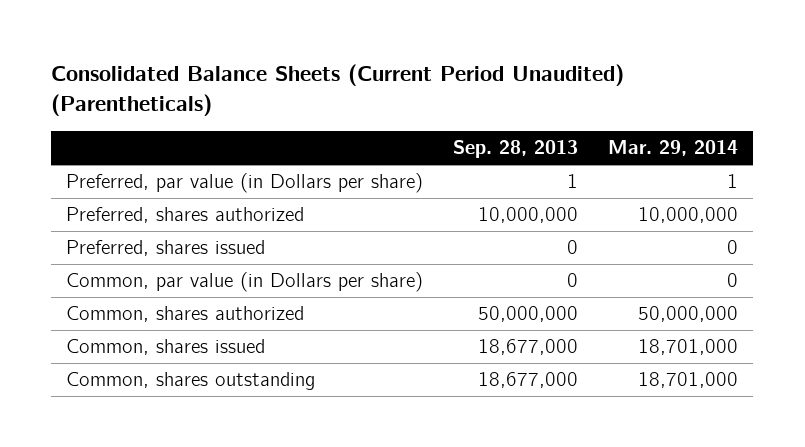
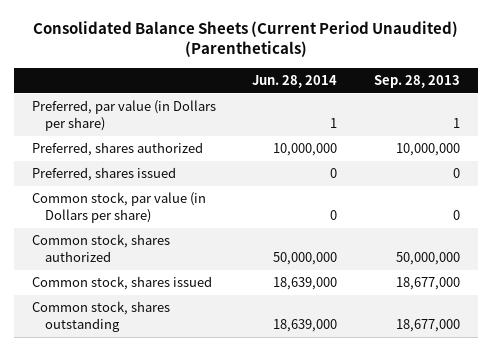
- | Sep. 28, 2013 | Mar. 29, 2014
+ | Jun. 28, 2014 | Sep. 28, 2013
- Common, par value (in Dollars per share) | 0 | 0
- Common, shares authorized | 50,000,000 | 50,000,000
- Common, shares issued | 18,677,000 | 18,701,000
- Common, shares outstanding | 18,677,000 | 18,701,000
+ Common stock, par value (in Dollars per share) | 0 | 0
+ Common stock, shares authorized | 50,000,000 | 50,000,000
+ Common stock, shares issued | 18,639,000 | 18,677,000
+ Common stock, shares outstanding | 18,639,000 | 18,677,000

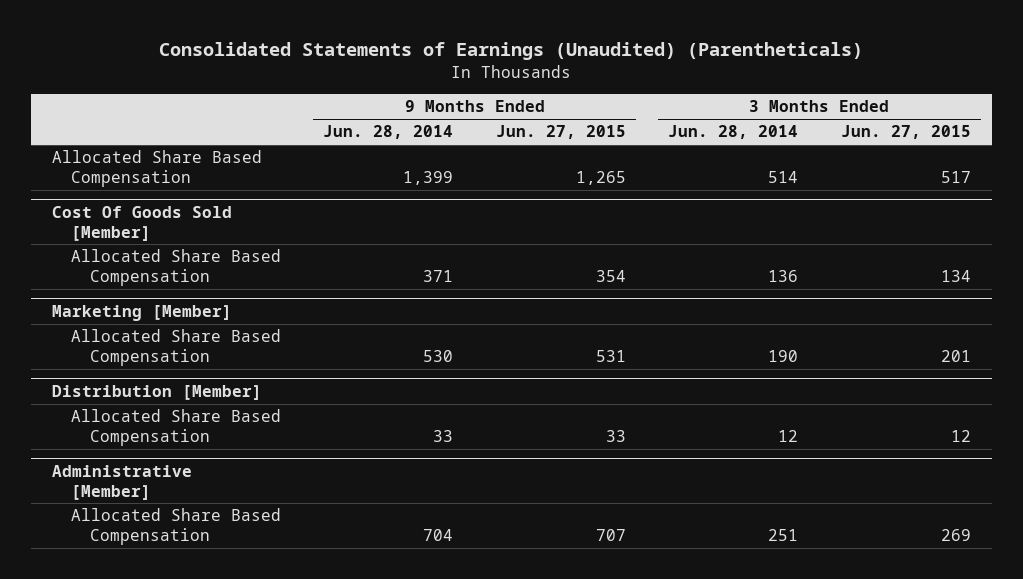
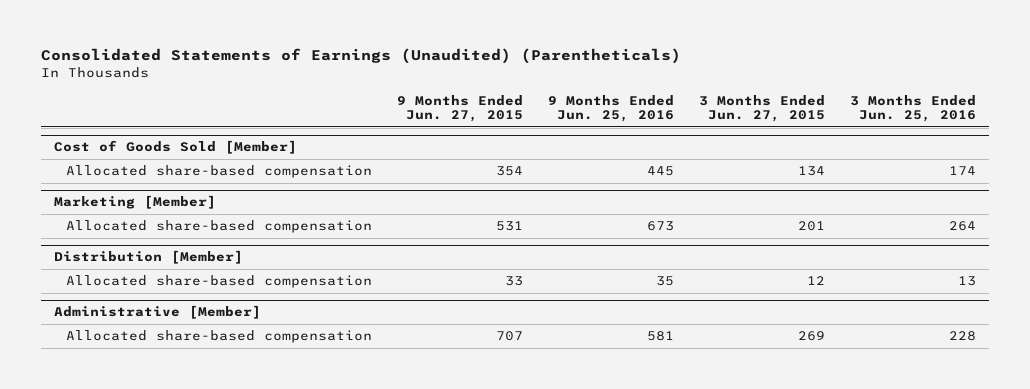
- | 9 Months Ended Jun. 28, 2014 | 9 Months Ended Jun. 27, 2015 | 3 Months Ended Jun. 28, 2014 | 3 Months Ended Jun. 27, 2015
+ | 9 Months Ended Jun. 27, 2015 | 9 Months Ended Jun. 25, 2016 | 3 Months Ended Jun. 27, 2015 | 3 Months Ended Jun. 25, 2016
- Allocated Share Based Compensation | 1,399 | 1,265 | 514 | 517
- Cost Of Goods Sold [Member]
- Allocated Share Based Compensation | 371 | 354 | 136 | 134
+ Cost of Goods Sold [Member]
+ Allocated share-based compensation | 354 | 445 | 134 | 174
@ Marketing [Member]
- Allocated Share Based Compensation | 530 | 531 | 190 | 201
+ Allocated share-based compensation | 531 | 673 | 201 | 264
@ Distribution [Member]
- Allocated Share Based Compensation | 33 | 33 | 12 | 12
+ Allocated share-based compensation | 33 | 35 | 12 | 13
@ Administrative [Member]
- Allocated Share Based Compensation | 704 | 707 | 251 | 269
+ Allocated share-based compensation | 707 | 581 | 269 | 228

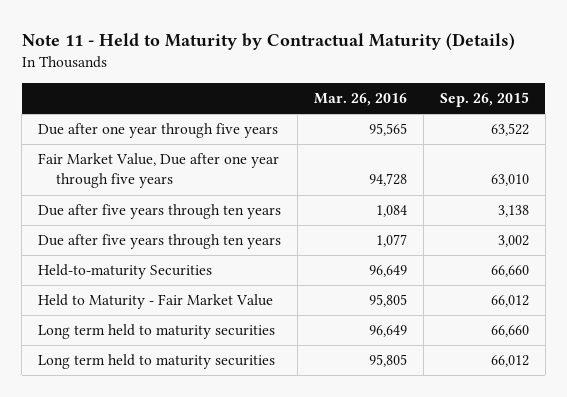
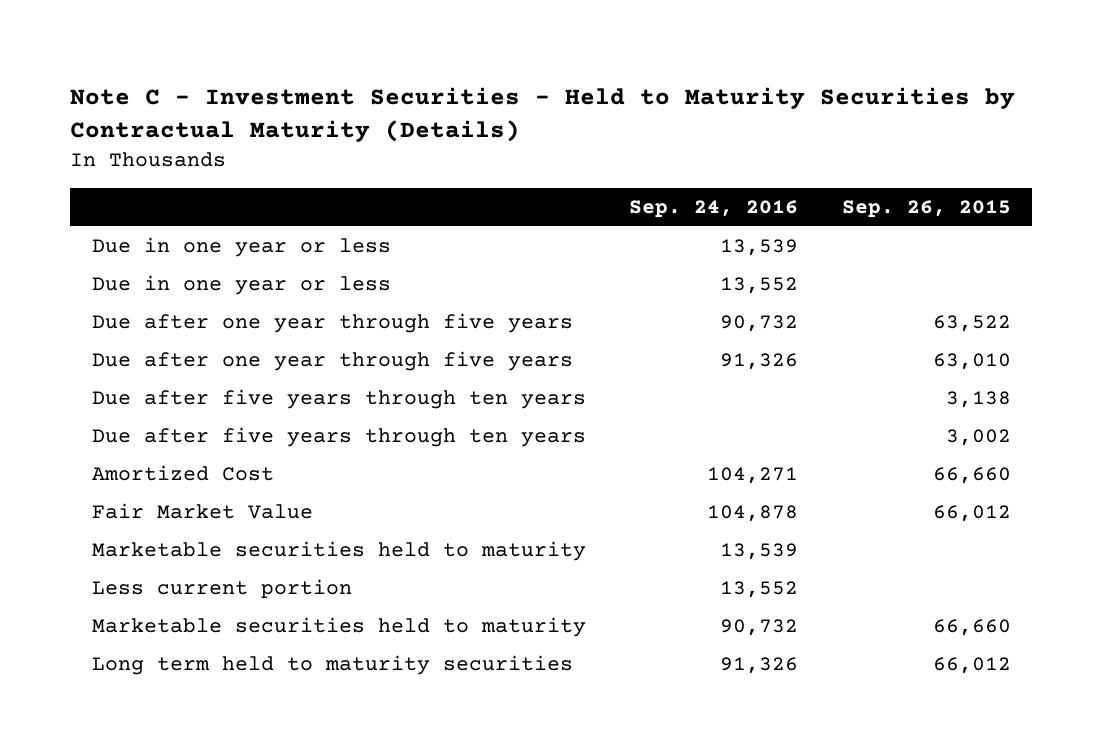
- Note 11 - Held to Maturity by Contractual Maturity (Details)
+ Note C - Investment Securities - Held to Maturity Securities by Contractual Maturity (Details)
- | Mar. 26, 2016 | Sep. 26, 2015
+ | Sep. 24, 2016 | Sep. 26, 2015
+ Due in one year or less | 13,539 |
+ Due in one year or less | 13,552 |
- Fair Market Value, Due after one year through five years | 94,728 | 63,010
+ Due after one year through five years | 91,326 | 63,010
- Held-to-maturity Securities | 96,649 | 66,660
- Held to Maturity - Fair Market Value | 95,805 | 66,012
- Long term held to maturity securities | 96,649 | 66,660
+ Amortized Cost | 104,271 | 66,660
+ Fair Market Value | 104,878 | 66,012
+ Marketable securities held to maturity | 13,539 |
+ Less current portion | 13,552 |
+ Marketable securities held to maturity | 90,732 | 66,660

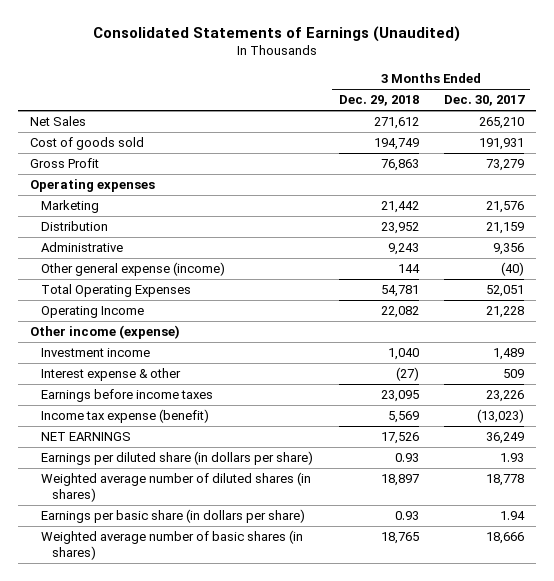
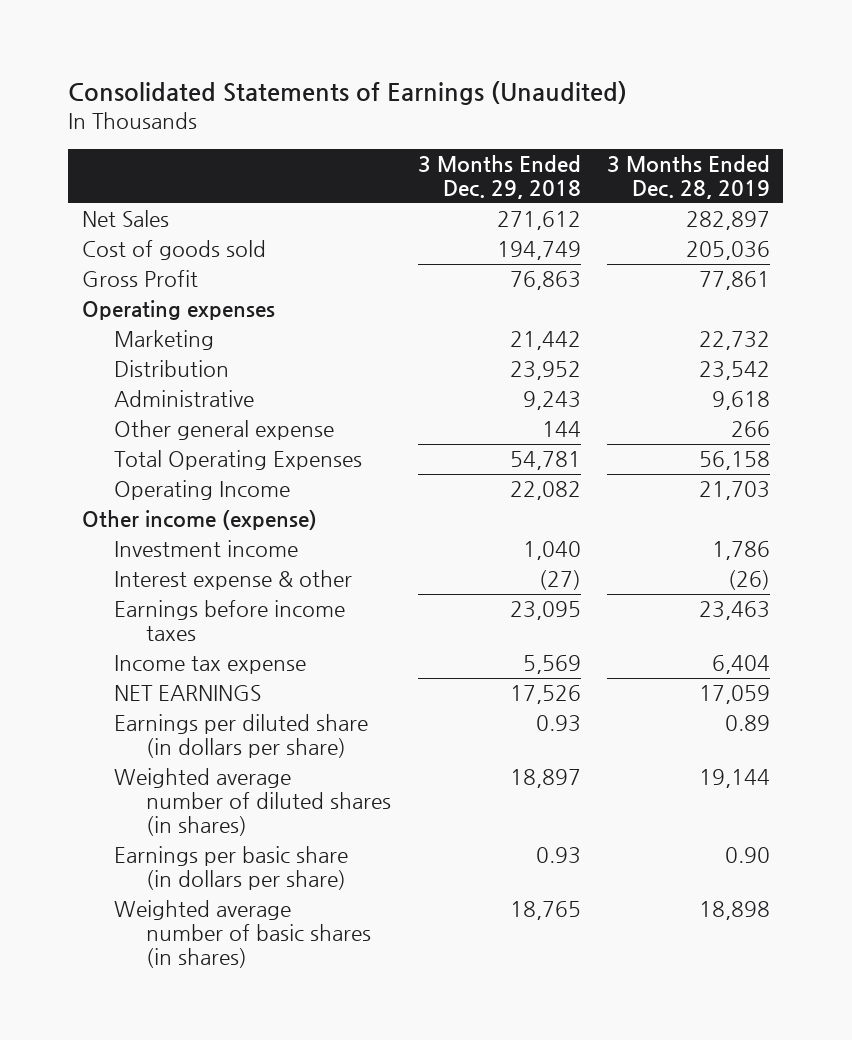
- | 3 Months Ended Dec. 29, 2018 | 3 Months Ended Dec. 30, 2017
+ | 3 Months Ended Dec. 29, 2018 | 3 Months Ended Dec. 28, 2019
- Other general expense (income) | 144 | (40)
+ Other general expense | 144 | 266
- Income tax expense (benefit) | 5,569 | (13,023)
+ Income tax expense | 5,569 | 6,404

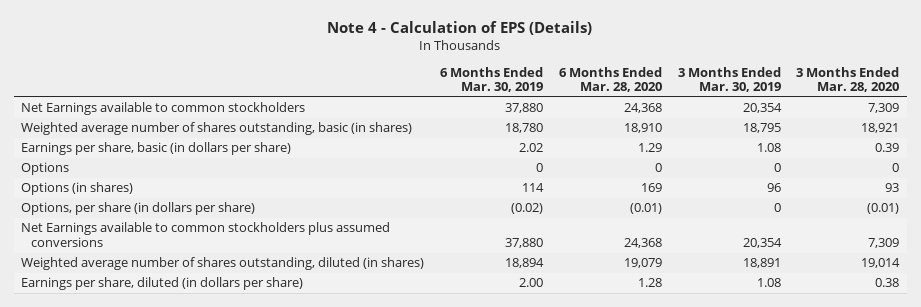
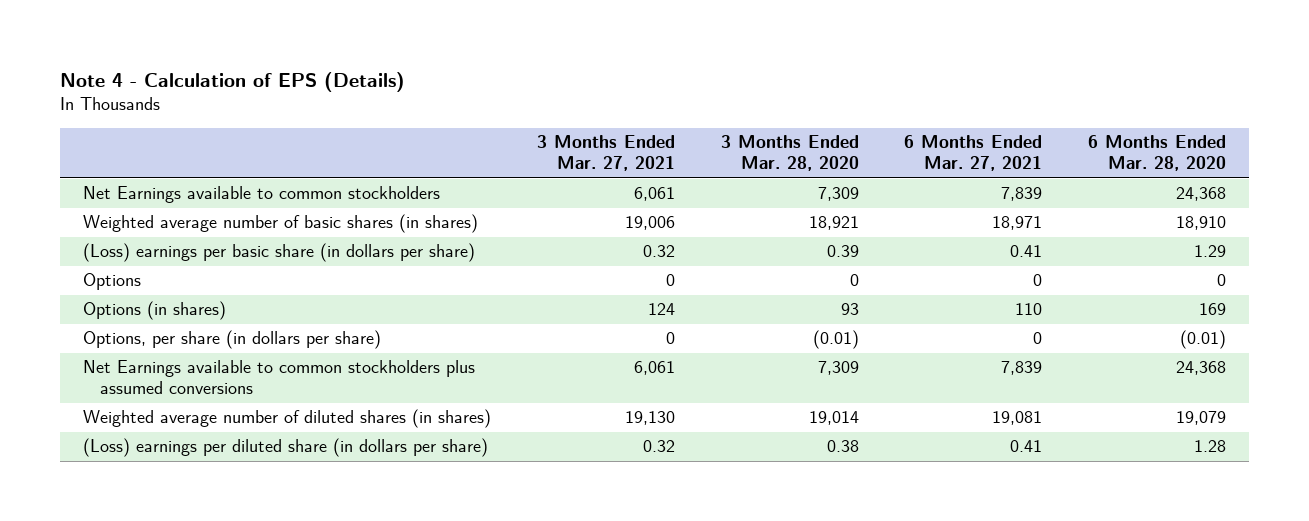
- | 6 Months Ended Mar. 30, 2019 | 6 Months Ended Mar. 28, 2020 | 3 Months Ended Mar. 30, 2019 | 3 Months Ended Mar. 28, 2020
+ | 3 Months Ended Mar. 27, 2021 | 3 Months Ended Mar. 28, 2020 | 6 Months Ended Mar. 27, 2021 | 6 Months Ended Mar. 28, 2020
- Weighted average number of shares outstanding, basic (in shares) | 18,780 | 18,910 | 18,795 | 18,921
- Earnings per share, basic (in dollars per share) | 2.02 | 1.29 | 1.08 | 0.39
+ Weighted average number of basic shares (in shares) | 19,006 | 18,921 | 18,971 | 18,910
+ (Loss) earnings per basic share (in dollars per share) | 0.32 | 0.39 | 0.41 | 1.29
- Weighted average number of shares outstanding, diluted (in shares) | 18,894 | 19,079 | 18,891 | 19,014
- Earnings per share, diluted (in dollars per share) | 2.00 | 1.28 | 1.08 | 0.38
+ Weighted average number of diluted shares (in shares) | 19,130 | 19,014 | 19,081 | 19,079
+ (Loss) earnings per diluted share (in dollars per share) | 0.32 | 0.38 | 0.41 | 1.28

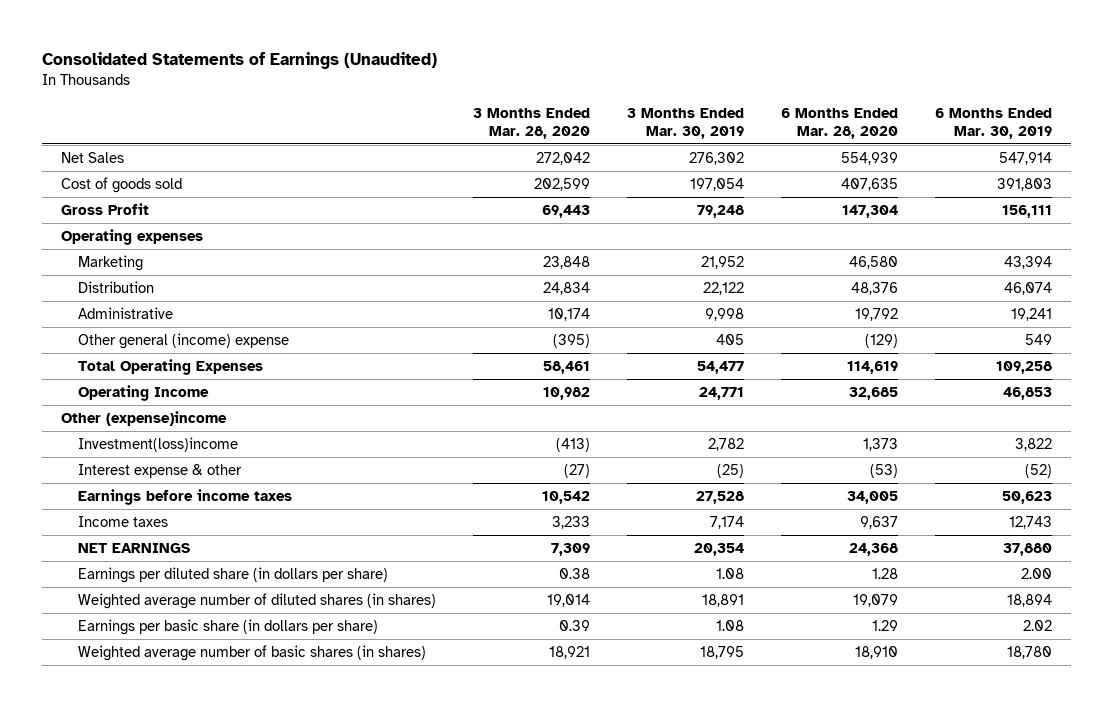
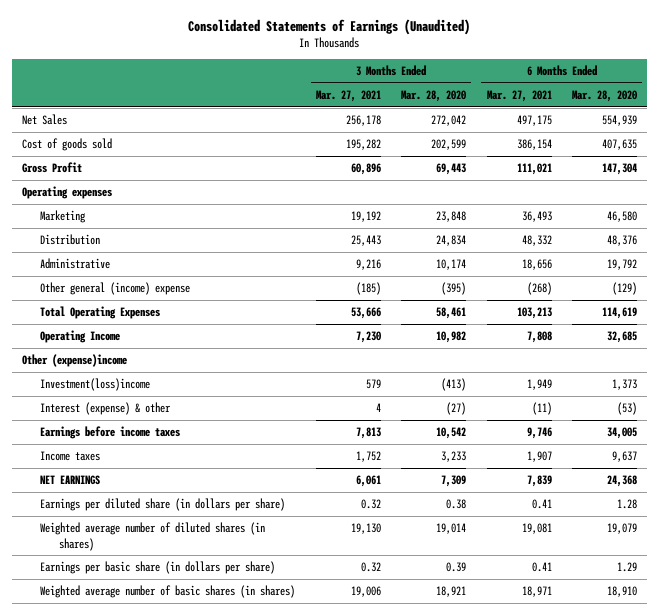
- | 3 Months Ended Mar. 28, 2020 | 3 Months Ended Mar. 30, 2019 | 6 Months Ended Mar. 28, 2020 | 6 Months Ended Mar. 30, 2019
+ | 3 Months Ended Mar. 27, 2021 | 3 Months Ended Mar. 28, 2020 | 6 Months Ended Mar. 27, 2021 | 6 Months Ended Mar. 28, 2020
- Interest expense & other | (27) | (25) | (53) | (52)
+ Interest (expense) & other | 4 | (27) | (11) | (53)

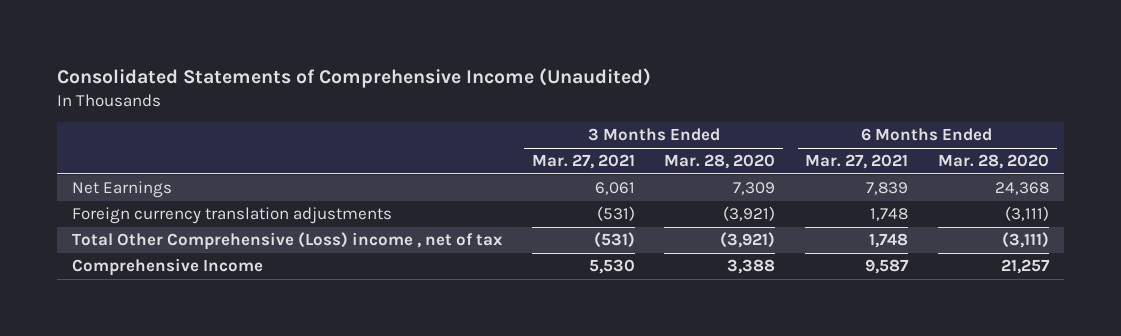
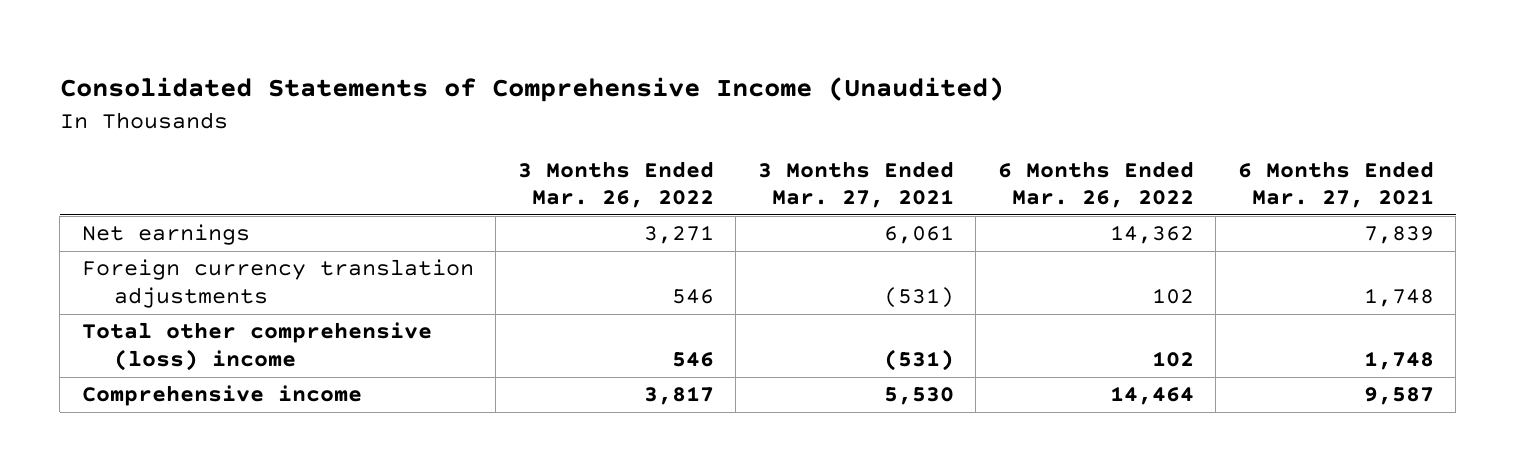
- | 3 Months Ended Mar. 27, 2021 | 3 Months Ended Mar. 28, 2020 | 6 Months Ended Mar. 27, 2021 | 6 Months Ended Mar. 28, 2020
+ | 3 Months Ended Mar. 26, 2022 | 3 Months Ended Mar. 27, 2021 | 6 Months Ended Mar. 26, 2022 | 6 Months Ended Mar. 27, 2021
- Net Earnings | 6,061 | 7,309 | 7,839 | 24,368
+ Net earnings | 3,271 | 6,061 | 14,362 | 7,839
- Total Other Comprehensive (Loss) income , net of tax | (531) | (3,921) | 1,748 | (3,111)
- Comprehensive Income | 5,530 | 3,388 | 9,587 | 21,257
+ Total other comprehensive (loss) income | 546 | (531) | 102 | 1,748
+ Comprehensive income | 3,817 | 5,530 | 14,464 | 9,587

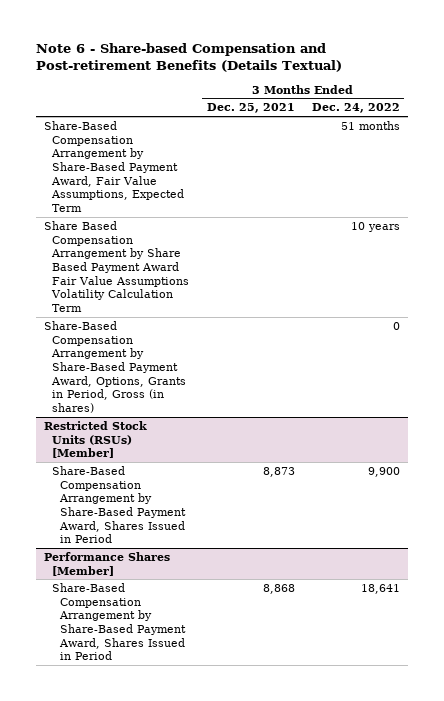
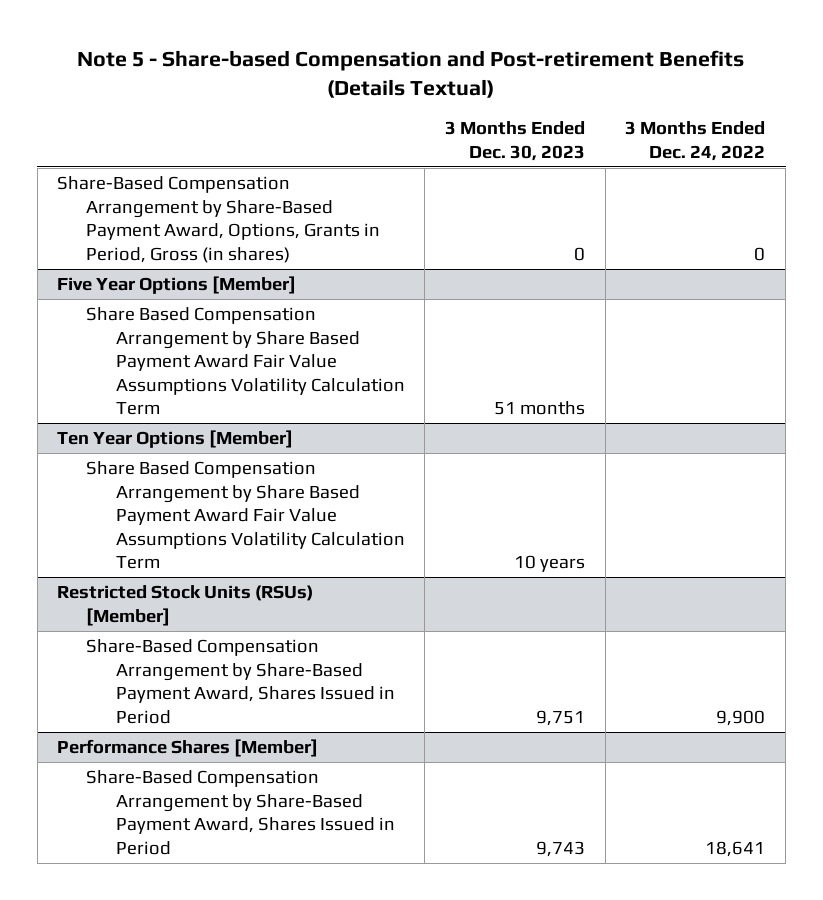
- Note 6 - Share-based Compensation and Post-retirement Benefits (Details Textual)
+ Note 5 - Share-based Compensation and Post-retirement Benefits (Details Textual)
- | 3 Months Ended Dec. 25, 2021 | 3 Months Ended Dec. 24, 2022
+ | 3 Months Ended Dec. 30, 2023 | 3 Months Ended Dec. 24, 2022
- Share-Based Compensation Arrangement by Share-Based Payment Award, Fair Value Assumptions, Expected Term | | 51 months
- Share Based Compensation Arrangement by Share Based Payment Award Fair Value Assumptions Volatility Calculation Term | | 10 years
+ Five Year Options [Member]
+ Share Based Compensation Arrangement by Share Based Payment Award Fair Value Assumptions Volatility Calculation Term | 51 months |
+ Ten Year Options [Member]
+ Share Based Compensation Arrangement by Share Based Payment Award Fair Value Assumptions Volatility Calculation Term | 10 years |

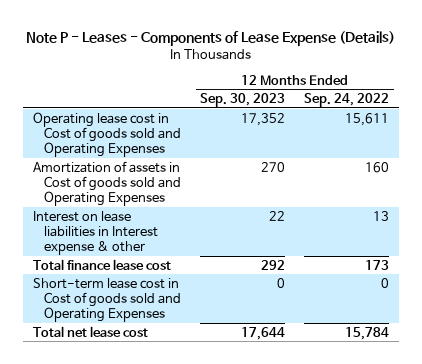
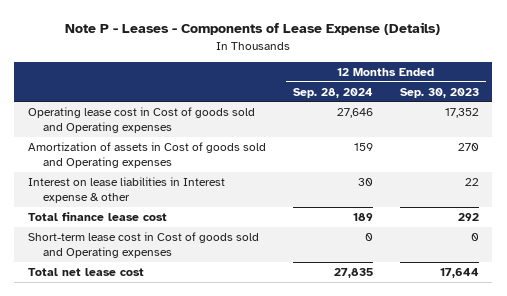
- | 12 Months Ended Sep. 30, 2023 | 12 Months Ended Sep. 24, 2022
+ | 12 Months Ended Sep. 28, 2024 | 12 Months Ended Sep. 30, 2023
- Operating lease cost in Cost of goods sold and Operating Expenses | 17,352 | 15,611
- Amortization of assets in Cost of goods sold and Operating Expenses | 270 | 160
+ Operating lease cost in Cost of goods sold and Operating expenses | 27,646 | 17,352
+ Amortization of assets in Cost of goods sold and Operating expenses | 159 | 270
- Short-term lease cost in Cost of goods sold and Operating Expenses | 0 | 0
+ Short-term lease cost in Cost of goods sold and Operating expenses | 0 | 0

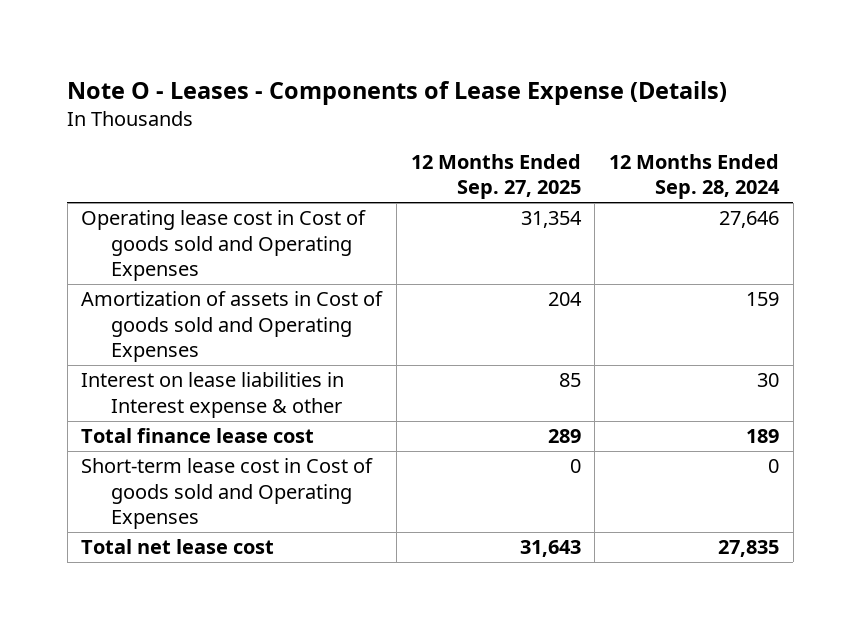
- Note P - Leases - Components of Lease Expense (Details)
+ Note O - Leases - Components of Lease Expense (Details)
- | 12 Months Ended Sep. 28, 2024 | 12 Months Ended Sep. 30, 2023
+ | 12 Months Ended Sep. 27, 2025 | 12 Months Ended Sep. 28, 2024
- Operating lease cost in Cost of goods sold and Operating expenses | 27,646 | 17,352
- Amortization of assets in Cost of goods sold and Operating expenses | 159 | 270
+ Operating lease cost in Cost of goods sold and Operating Expenses | 31,354 | 27,646
+ Amortization of assets in Cost of goods sold and Operating Expenses | 204 | 159
- Short-term lease cost in Cost of goods sold and Operating expenses | 0 | 0
+ Short-term lease cost in Cost of goods sold and Operating Expenses | 0 | 0

